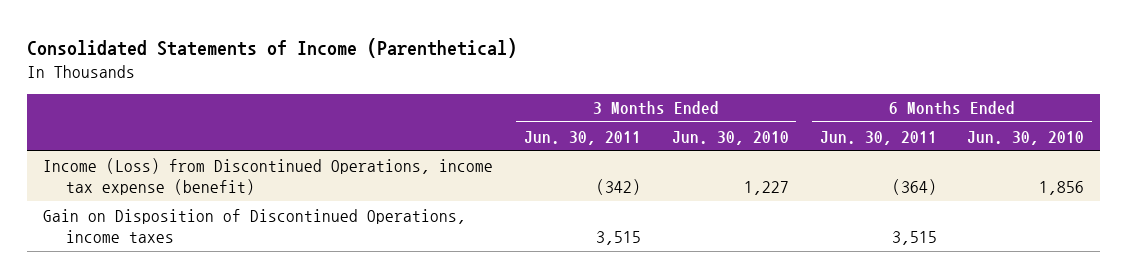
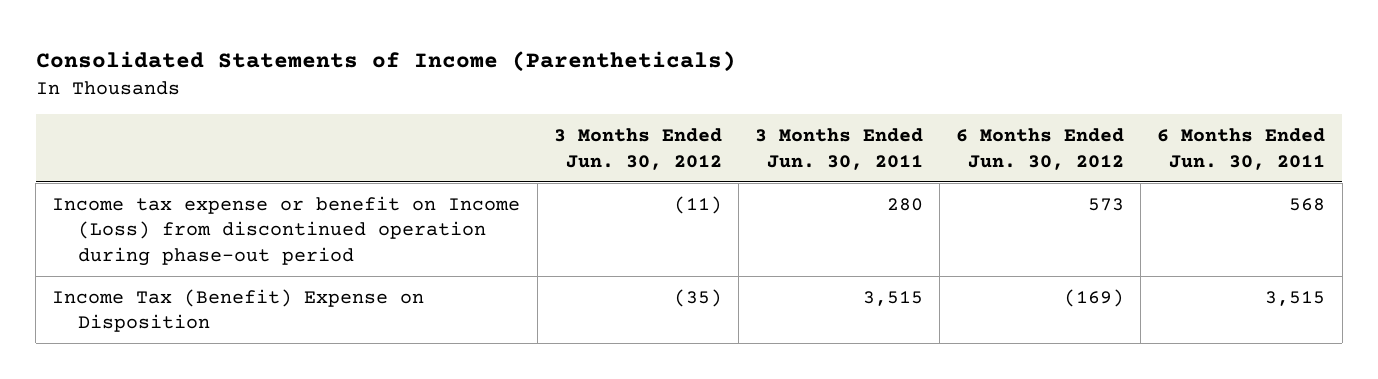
- Consolidated Statements of Income (Parenthetical)
+ Consolidated Statements of Income (Parentheticals)
- | 3 Months Ended Jun. 30, 2011 | 3 Months Ended Jun. 30, 2010 | 6 Months Ended Jun. 30, 2011 | 6 Months Ended Jun. 30, 2010
+ | 3 Months Ended Jun. 30, 2012 | 3 Months Ended Jun. 30, 2011 | 6 Months Ended Jun. 30, 2012 | 6 Months Ended Jun. 30, 2011
- Income (Loss) from Discontinued Operations, income tax expense (benefit) | (342) | 1,227 | (364) | 1,856
- Gain on Disposition of Discontinued Operations, income taxes | 3,515 | | 3,515 |
+ Income tax expense or benefit on Income (Loss) from discontinued operation during phase-out period | (11) | 280 | 573 | 568
+ Income Tax (Benefit) Expense on Disposition | (35) | 3,515 | (169) | 3,515

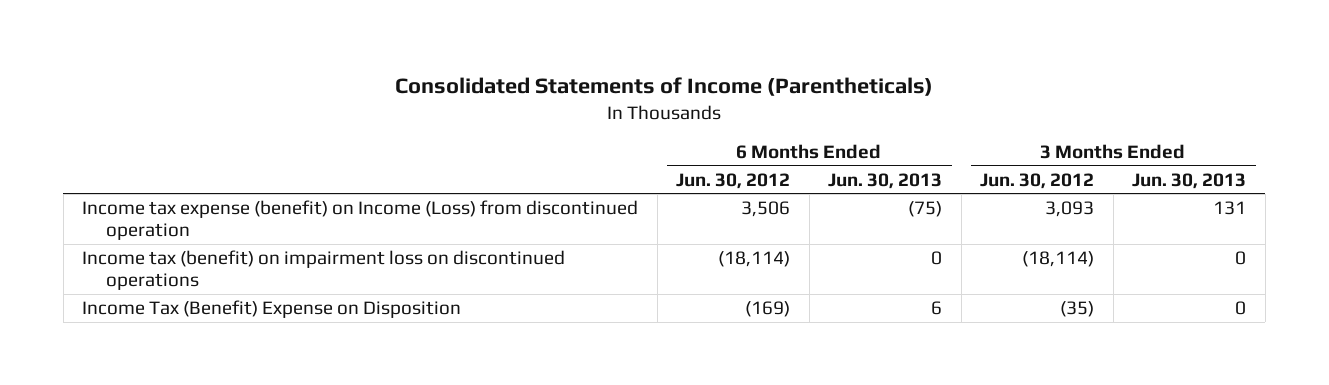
- | 3 Months Ended Jun. 30, 2012 | 3 Months Ended Jun. 30, 2011 | 6 Months Ended Jun. 30, 2012 | 6 Months Ended Jun. 30, 2011
+ | 6 Months Ended Jun. 30, 2012 | 6 Months Ended Jun. 30, 2013 | 3 Months Ended Jun. 30, 2012 | 3 Months Ended Jun. 30, 2013
- Income tax expense or benefit on Income (Loss) from discontinued operation during phase-out period | (11) | 280 | 573 | 568
+ Income tax expense (benefit) on Income (Loss) from discontinued operation | 3,506 | (75) | 3,093 | 131
+ Income tax (benefit) on impairment loss on discontinued operations | (18,114) | 0 | (18,114) | 0

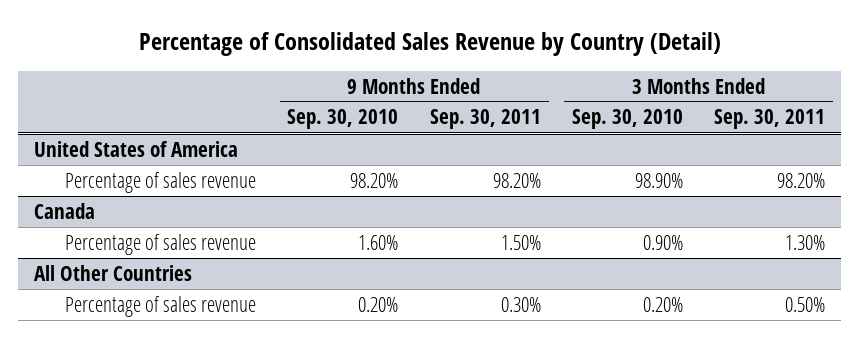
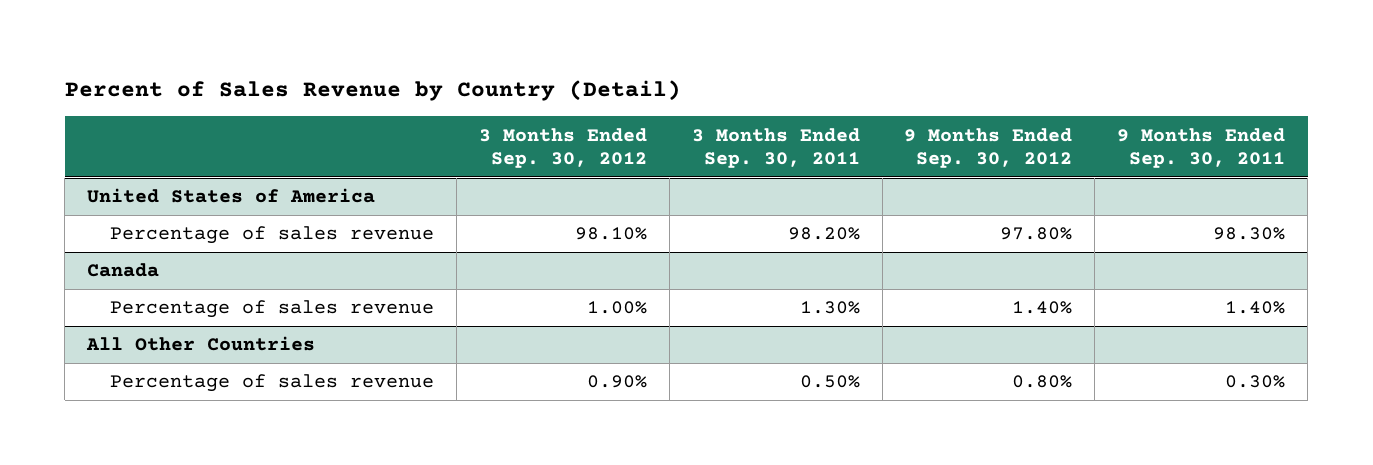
- Percentage of Consolidated Sales Revenue by Country (Detail)
+ Percent of Sales Revenue by Country (Detail)
- | 9 Months Ended Sep. 30, 2010 | 9 Months Ended Sep. 30, 2011 | 3 Months Ended Sep. 30, 2010 | 3 Months Ended Sep. 30, 2011
+ | 3 Months Ended Sep. 30, 2012 | 3 Months Ended Sep. 30, 2011 | 9 Months Ended Sep. 30, 2012 | 9 Months Ended Sep. 30, 2011
@ United States of America
- Percentage of sales revenue | 98.20% | 98.20% | 98.90% | 98.20%
+ Percentage of sales revenue | 98.10% | 98.20% | 97.80% | 98.30%
@ Canada
- Percentage of sales revenue | 1.60% | 1.50% | 0.90% | 1.30%
+ Percentage of sales revenue | 1.00% | 1.30% | 1.40% | 1.40%

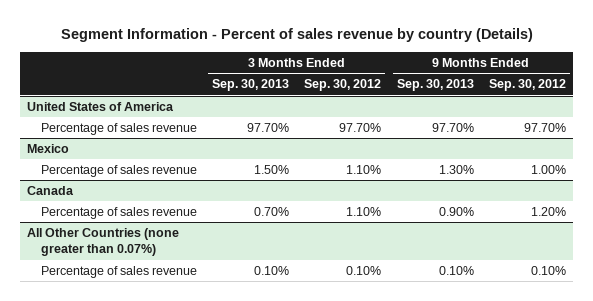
- Percent of Sales Revenue by Country (Detail)
+ Segment Information - Percent of sales revenue by country (Details)
- | 3 Months Ended Sep. 30, 2012 | 3 Months Ended Sep. 30, 2011 | 9 Months Ended Sep. 30, 2012 | 9 Months Ended Sep. 30, 2011
+ | 3 Months Ended Sep. 30, 2013 | 3 Months Ended Sep. 30, 2012 | 9 Months Ended Sep. 30, 2013 | 9 Months Ended Sep. 30, 2012
@ United States of America
- Percentage of sales revenue | 98.10% | 98.20% | 97.80% | 98.30%
+ Percentage of sales revenue | 97.70% | 97.70% | 97.70% | 97.70%
+ Mexico
+ Percentage of sales revenue | 1.50% | 1.10% | 1.30% | 1.00%
@ Canada
- Percentage of sales revenue | 1.00% | 1.30% | 1.40% | 1.40%
- All Other Countries
- Percentage of sales revenue | 0.90% | 0.50% | 0.80% | 0.30%
@ Canada
+ Percentage of sales revenue | 0.70% | 1.10% | 0.90% | 1.20%
+ All Other Countries (none greater than 0.07%)
+ Percentage of sales revenue | 0.10% | 0.10% | 0.10% | 0.10%

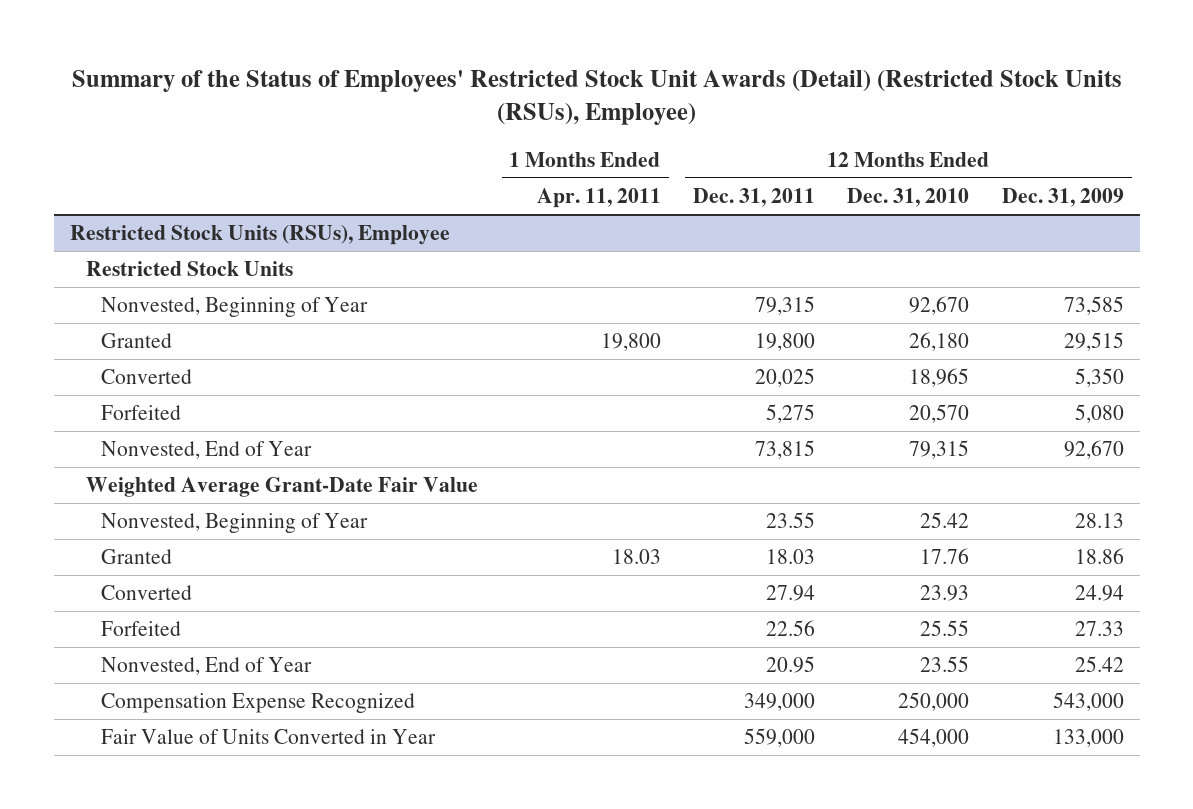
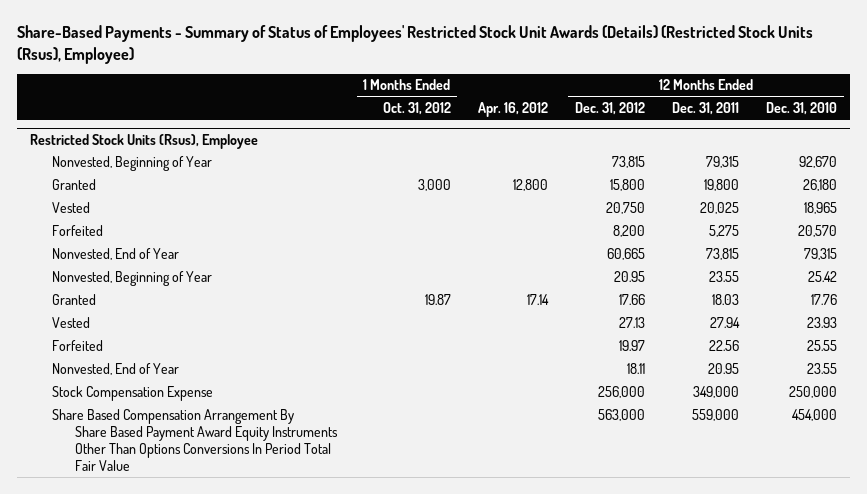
- Summary of the Status of Employees' Restricted Stock Unit Awards (Detail) (Restricted Stock Units (RSUs), Employee)
+ Share-Based Payments - Summary of Status of Employees' Restricted Stock Unit Awards (Details) (Restricted Stock Units (Rsus), Employee)
- | 1 Months Ended Apr. 11, 2011 | 12 Months Ended Dec. 31, 2011 | 12 Months Ended Dec. 31, 2010 | 12 Months Ended Dec. 31, 2009
+ | 1 Months Ended Oct. 31, 2012 | Apr. 16, 2012 | 12 Months Ended Dec. 31, 2012 | 12 Months Ended Dec. 31, 2011 | 12 Months Ended Dec. 31, 2010
- Restricted Stock Units (RSUs), Employee
- Restricted Stock Units
+ Restricted Stock Units (Rsus), Employee
- Converted | | 20,025 | 18,965 | 5,350
+ Vested | | | 20,750 | 20,025 | 18,965
- Weighted Average Grant-Date Fair Value
- Converted | | 27.94 | 23.93 | 24.94
+ Vested | | | 27.13 | 27.94 | 23.93
- Compensation Expense Recognized | | 349,000 | 250,000 | 543,000
- Fair Value of Units Converted in Year | | 559,000 | 454,000 | 133,000
+ Stock Compensation Expense | | | 256,000 | 349,000 | 250,000
+ Share Based Compensation Arrangement By Share Based Payment Award Equity Instruments Other Than Options Conversions In Period Total Fair Value | | | 563,000 | 559,000 | 454,000

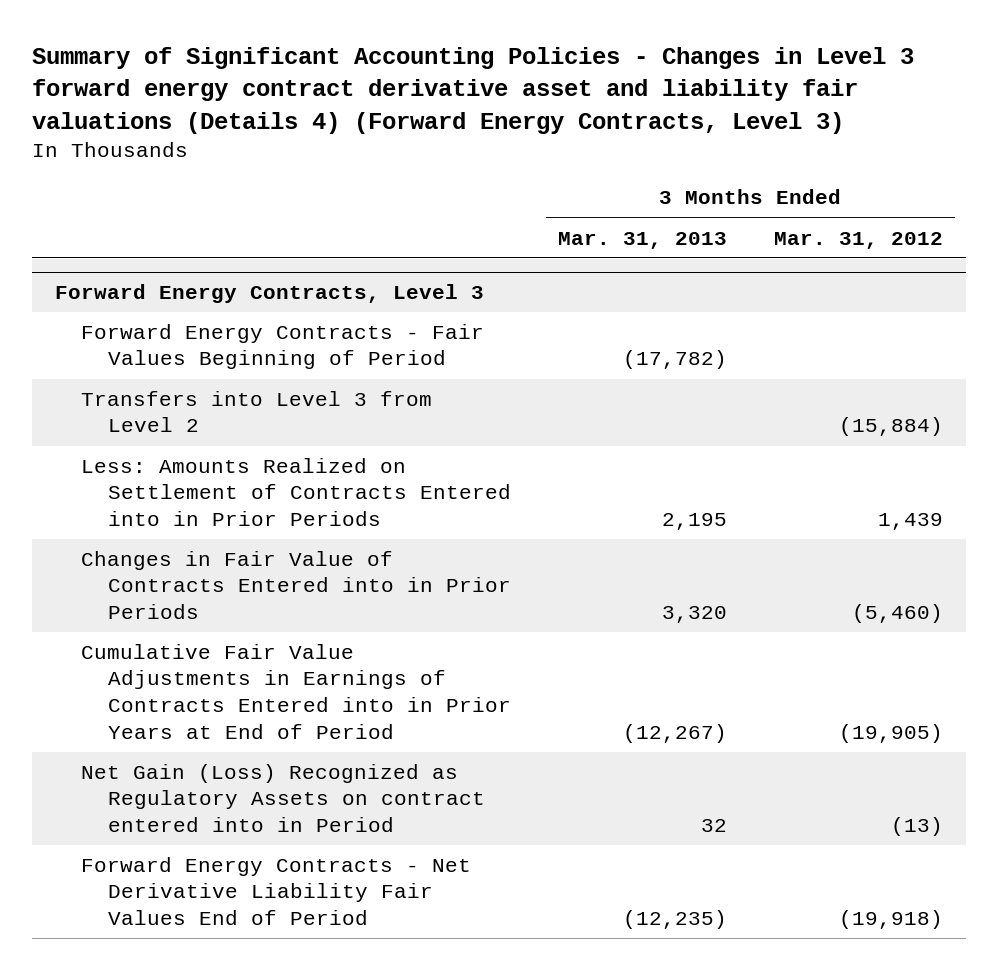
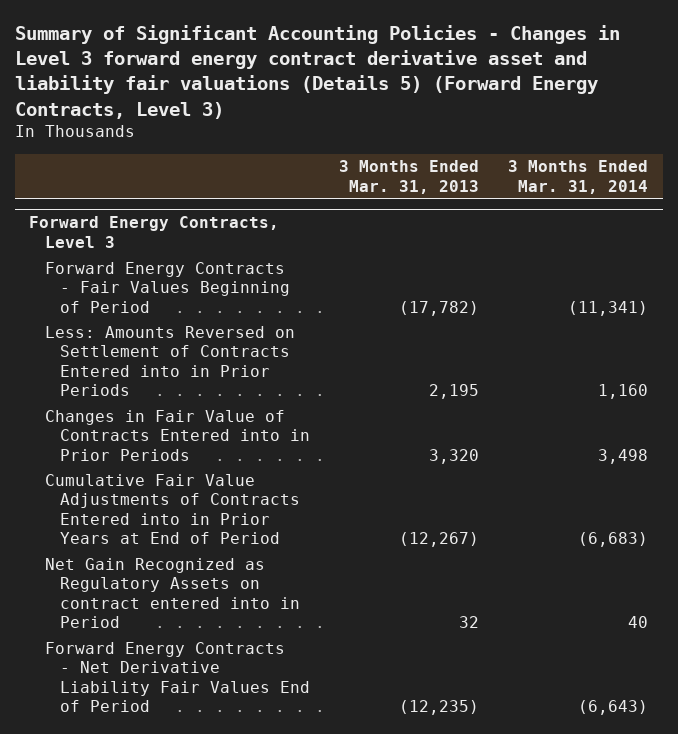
- Summary of Significant Accounting Policies - Changes in Level 3 forward energy contract derivative asset and liability fair valuations (Details 4) (Forward Energy Contracts, Level 3)
+ Summary of Significant Accounting Policies - Changes in Level 3 forward energy contract derivative asset and liability fair valuations (Details 5) (Forward Energy Contracts, Level 3)
- | 3 Months Ended Mar. 31, 2013 | 3 Months Ended Mar. 31, 2012
+ | 3 Months Ended Mar. 31, 2013 | 3 Months Ended Mar. 31, 2014
@ Forward Energy Contracts, Level 3
- Transfers into Level 3 from Level 2 | | (15,884)
- Less: Amounts Realized on Settlement of Contracts Entered into in Prior Periods | 2,195 | 1,439
+ Less: Amounts Reversed on Settlement of Contracts Entered into in Prior Periods | 2,195 | 1,160
- Cumulative Fair Value Adjustments in Earnings of Contracts Entered into in Prior Years at End of Period | (12,267) | (19,905)
- Net Gain (Loss) Recognized as Regulatory Assets on contract entered into in Period | 32 | (13)
+ Cumulative Fair Value Adjustments of Contracts Entered into in Prior Years at End of Period | (12,267) | (6,683)
+ Net Gain Recognized as Regulatory Assets on contract entered into in Period | 32 | 40

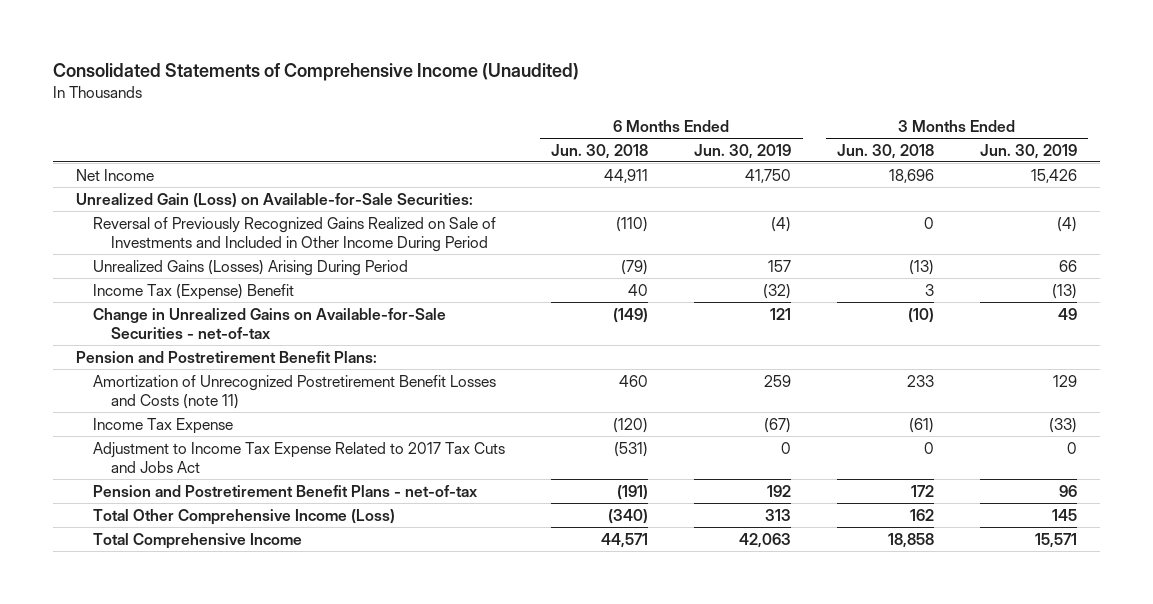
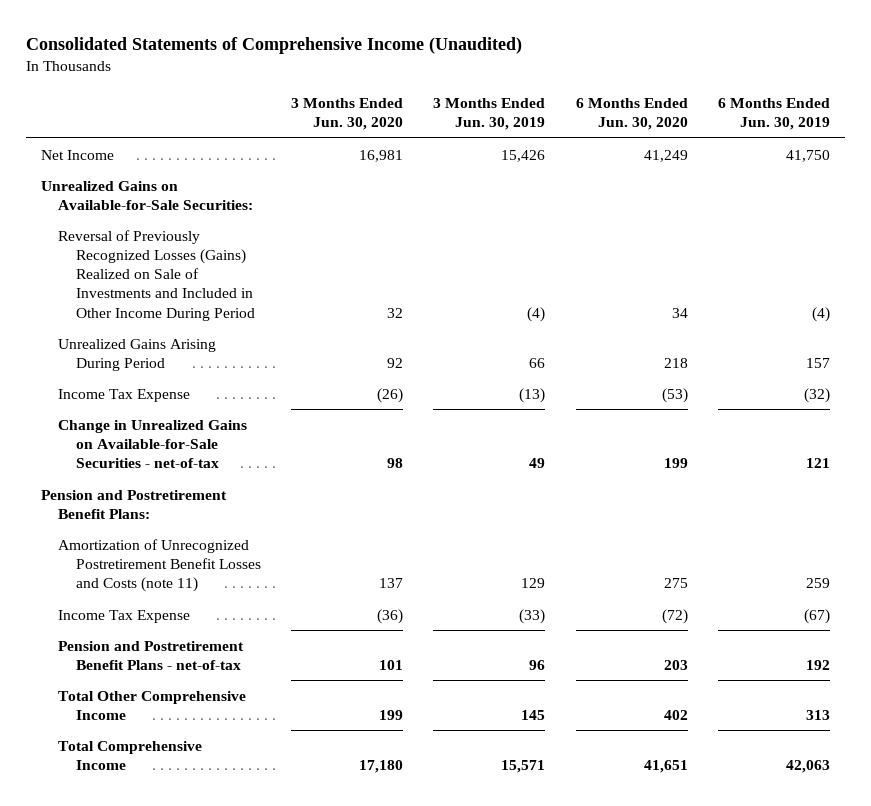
- | 6 Months Ended Jun. 30, 2018 | 6 Months Ended Jun. 30, 2019 | 3 Months Ended Jun. 30, 2018 | 3 Months Ended Jun. 30, 2019
+ | 3 Months Ended Jun. 30, 2020 | 3 Months Ended Jun. 30, 2019 | 6 Months Ended Jun. 30, 2020 | 6 Months Ended Jun. 30, 2019
- Unrealized Gain (Loss) on Available-for-Sale Securities:
- Reversal of Previously Recognized Gains Realized on Sale of Investments and Included in Other Income During Period | (110) | (4) | 0 | (4)
- Unrealized Gains (Losses) Arising During Period | (79) | 157 | (13) | 66
- Income Tax (Expense) Benefit | 40 | (32) | 3 | (13)
+ Unrealized Gains on Available-for-Sale Securities:
+ Reversal of Previously Recognized Losses (Gains) Realized on Sale of Investments and Included in Other Income During Period | 32 | (4) | 34 | (4)
+ Unrealized Gains Arising During Period | 92 | 66 | 218 | 157
+ Income Tax Expense | (26) | (13) | (53) | (32)
- Adjustment to Income Tax Expense Related to 2017 Tax Cuts and Jobs Act | (531) | 0 | 0 | 0
- Total Other Comprehensive Income (Loss) | (340) | 313 | 162 | 145
+ Total Other Comprehensive Income | 199 | 145 | 402 | 313

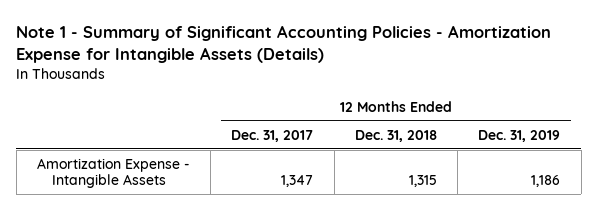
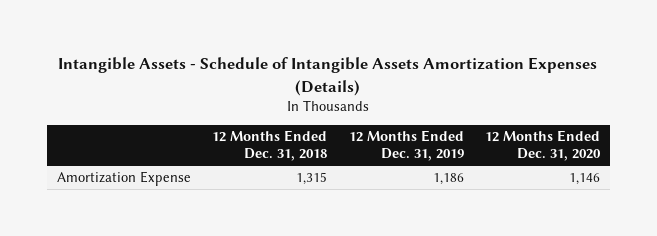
- Note 1 - Summary of Significant Accounting Policies - Amortization Expense for Intangible Assets (Details)
+ Intangible Assets - Schedule of Intangible Assets Amortization Expenses (Details)
- | 12 Months Ended Dec. 31, 2017 | 12 Months Ended Dec. 31, 2018 | 12 Months Ended Dec. 31, 2019
+ | 12 Months Ended Dec. 31, 2018 | 12 Months Ended Dec. 31, 2019 | 12 Months Ended Dec. 31, 2020
- Amortization Expense - Intangible Assets | 1,347 | 1,315 | 1,186
+ Amortization Expense | 1,315 | 1,186 | 1,146

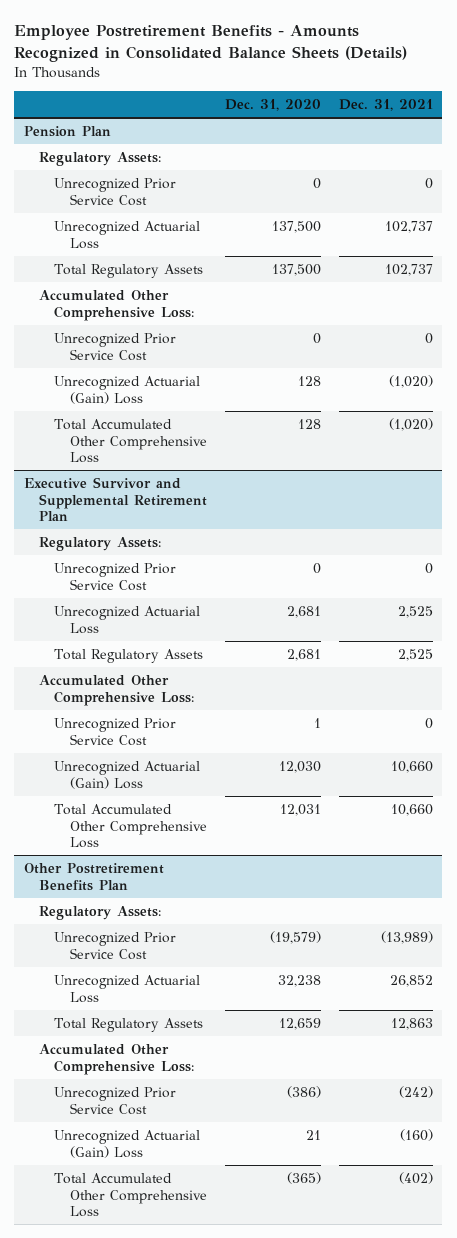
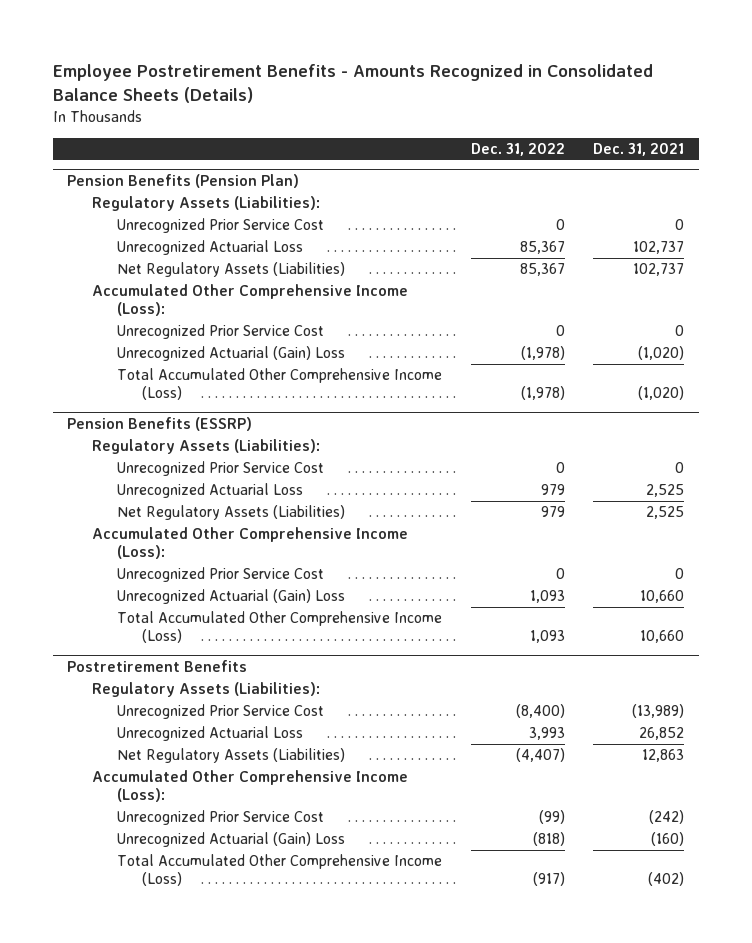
- | Dec. 31, 2020 | Dec. 31, 2021
+ | Dec. 31, 2022 | Dec. 31, 2021
- Pension Plan
- Regulatory Assets:
+ Pension Benefits (Pension Plan)
+ Regulatory Assets (Liabilities):
- Total Regulatory Assets | 137,500 | 102,737
- Accumulated Other Comprehensive Loss:
+ Net Regulatory Assets (Liabilities) | 85,367 | 102,737
+ Accumulated Other Comprehensive Income (Loss):
- Total Accumulated Other Comprehensive Loss | 128 | (1,020)
- Executive Survivor and Supplemental Retirement Plan
- Regulatory Assets:
+ Total Accumulated Other Comprehensive Income (Loss) | (1,978) | (1,020)
+ Pension Benefits (ESSRP)
+ Regulatory Assets (Liabilities):
- Total Regulatory Assets | 2,681 | 2,525
- Accumulated Other Comprehensive Loss:
+ Net Regulatory Assets (Liabilities) | 979 | 2,525
+ Accumulated Other Comprehensive Income (Loss):
- Total Accumulated Other Comprehensive Loss | 12,031 | 10,660
- Other Postretirement Benefits Plan
- Regulatory Assets:
+ Total Accumulated Other Comprehensive Income (Loss) | 1,093 | 10,660
+ Postretirement Benefits
+ Regulatory Assets (Liabilities):
- Total Regulatory Assets | 12,659 | 12,863
- Accumulated Other Comprehensive Loss:
+ Net Regulatory Assets (Liabilities) | (4,407) | 12,863
+ Accumulated Other Comprehensive Income (Loss):
- Total Accumulated Other Comprehensive Loss | (365) | (402)
+ Total Accumulated Other Comprehensive Income (Loss) | (917) | (402)

